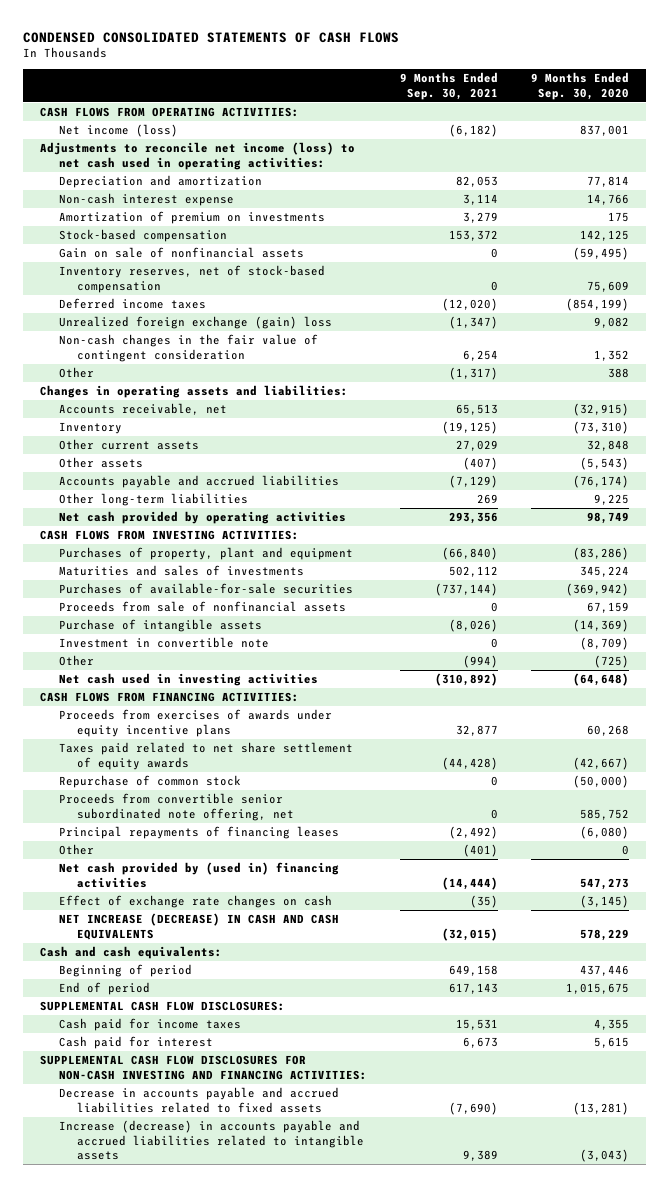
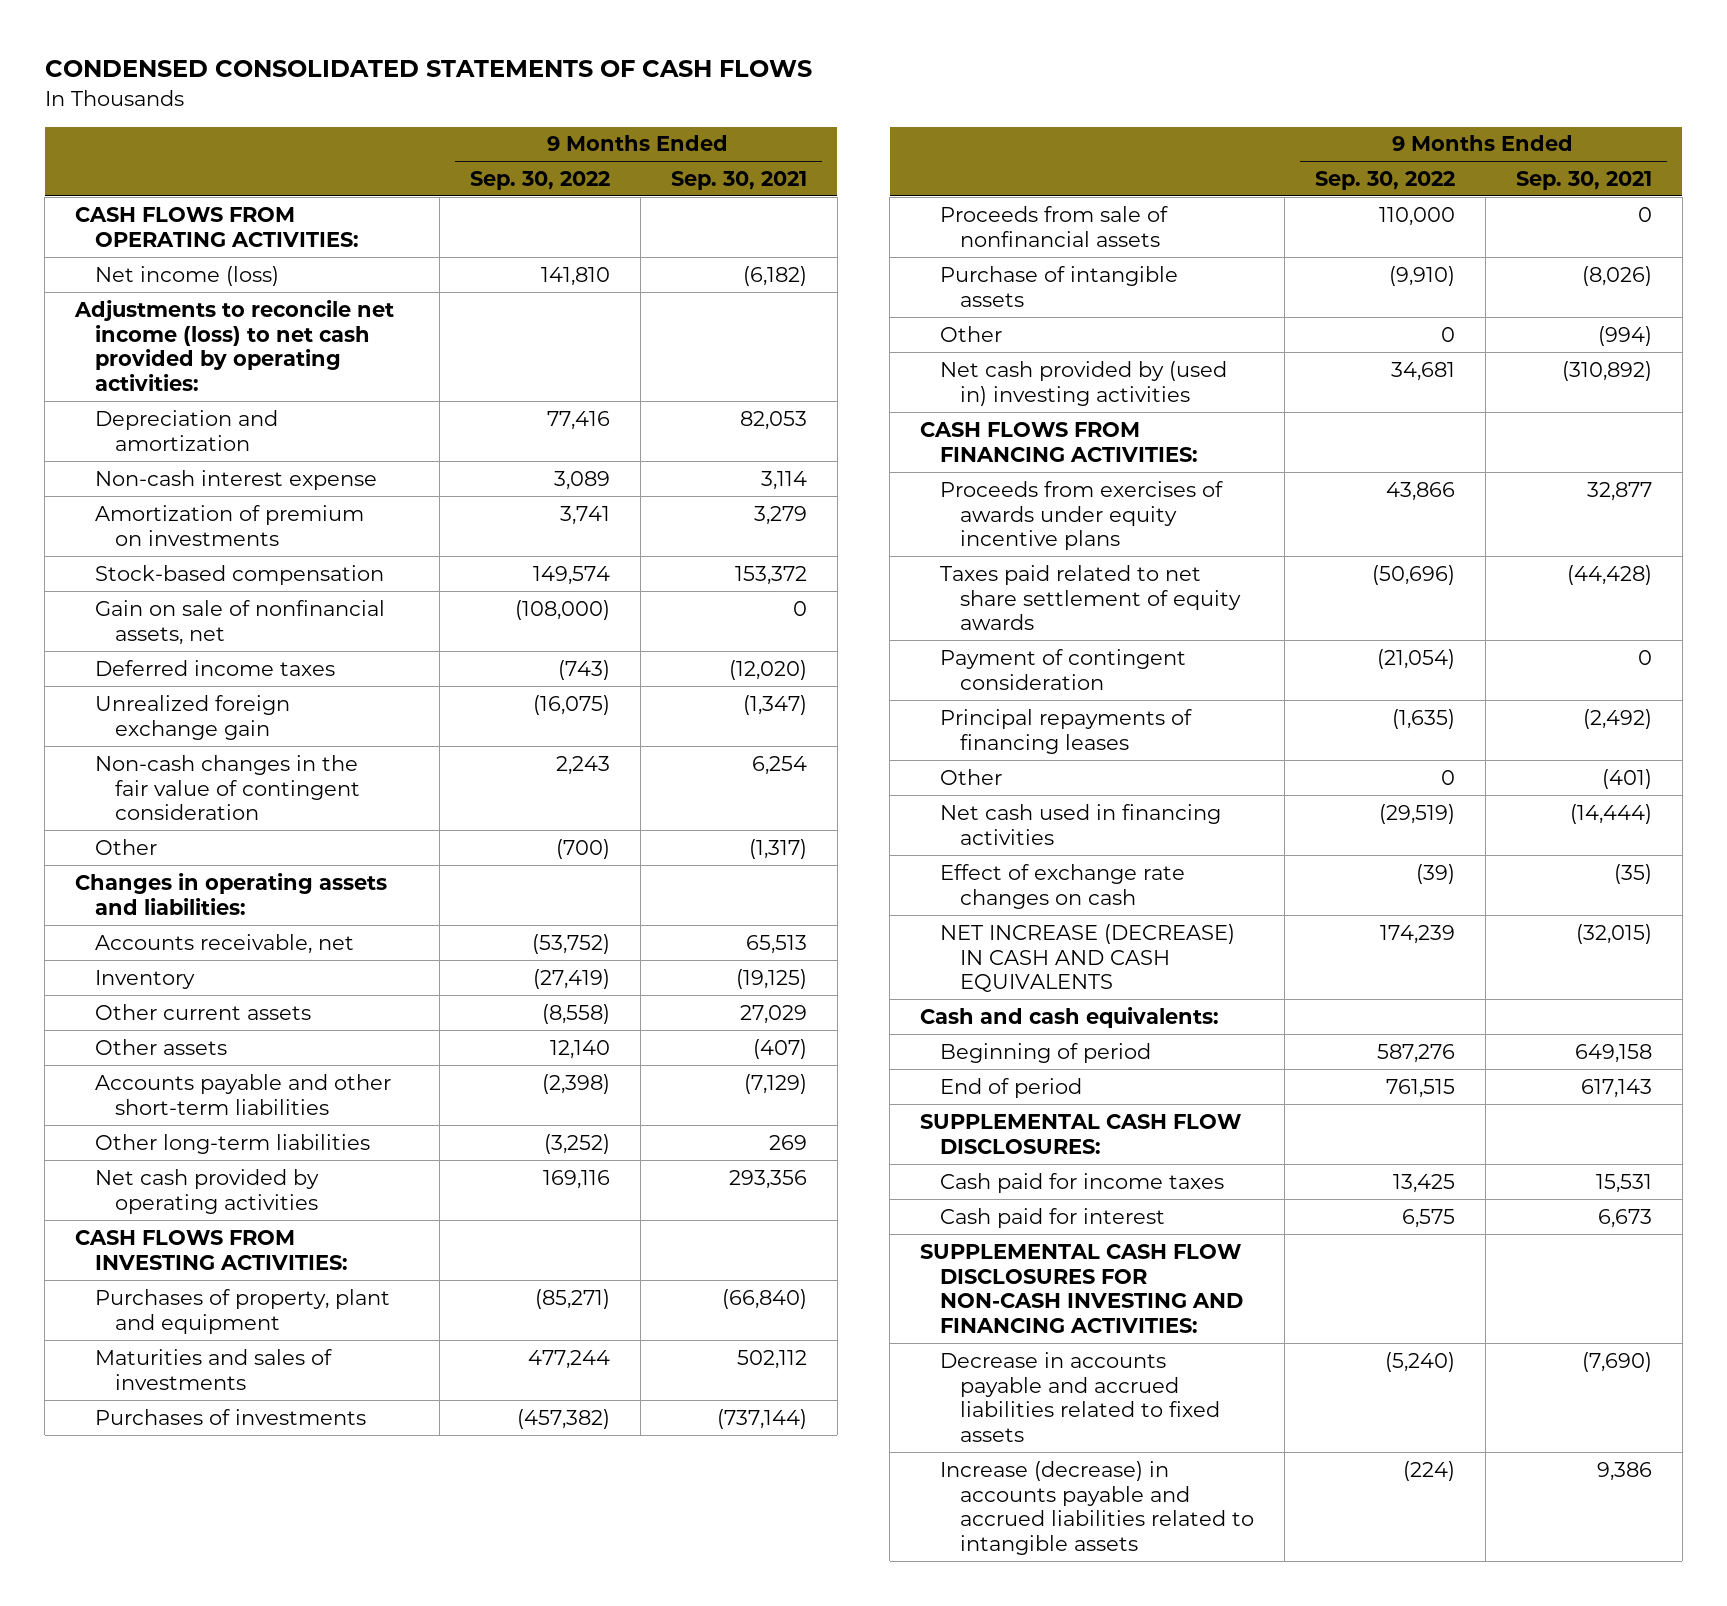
- | 9 Months Ended Sep. 30, 2021 | 9 Months Ended Sep. 30, 2020
+ | 9 Months Ended Sep. 30, 2022 | 9 Months Ended Sep. 30, 2021
- Adjustments to reconcile net income (loss) to net cash used in operating activities:
+ Adjustments to reconcile net income (loss) to net cash provided by operating activities:
- Gain on sale of nonfinancial assets | 0 | (59,495)
- Inventory reserves, net of stock-based compensation | 0 | 75,609
+ Gain on sale of nonfinancial assets, net | (108,000) | 0
- Unrealized foreign exchange (gain) loss | (1,347) | 9,082
+ Unrealized foreign exchange gain | (16,075) | (1,347)
- Accounts payable and accrued liabilities | (7,129) | (76,174)
+ Accounts payable and other short-term liabilities | (2,398) | (7,129)
- Purchases of available-for-sale securities | (737,144) | (369,942)
+ Purchases of investments | (457,382) | (737,144)
- Investment in convertible note | 0 | (8,709)
- Net cash used in investing activities | (310,892) | (64,648)
+ Net cash provided by (used in) investing activities | 34,681 | (310,892)
- Repurchase of common stock | 0 | (50,000)
- Proceeds from convertible senior subordinated note offering, net | 0 | 585,752
+ Payment of contingent consideration | (21,054) | 0
- Net cash provided by (used in) financing activities | (14,444) | 547,273
+ Net cash used in financing activities | (29,519) | (14,444)
- Increase (decrease) in accounts payable and accrued liabilities related to intangible assets | 9,389 | (3,043)
+ Increase (decrease) in accounts payable and accrued liabilities related to intangible assets | (224) | 9,386

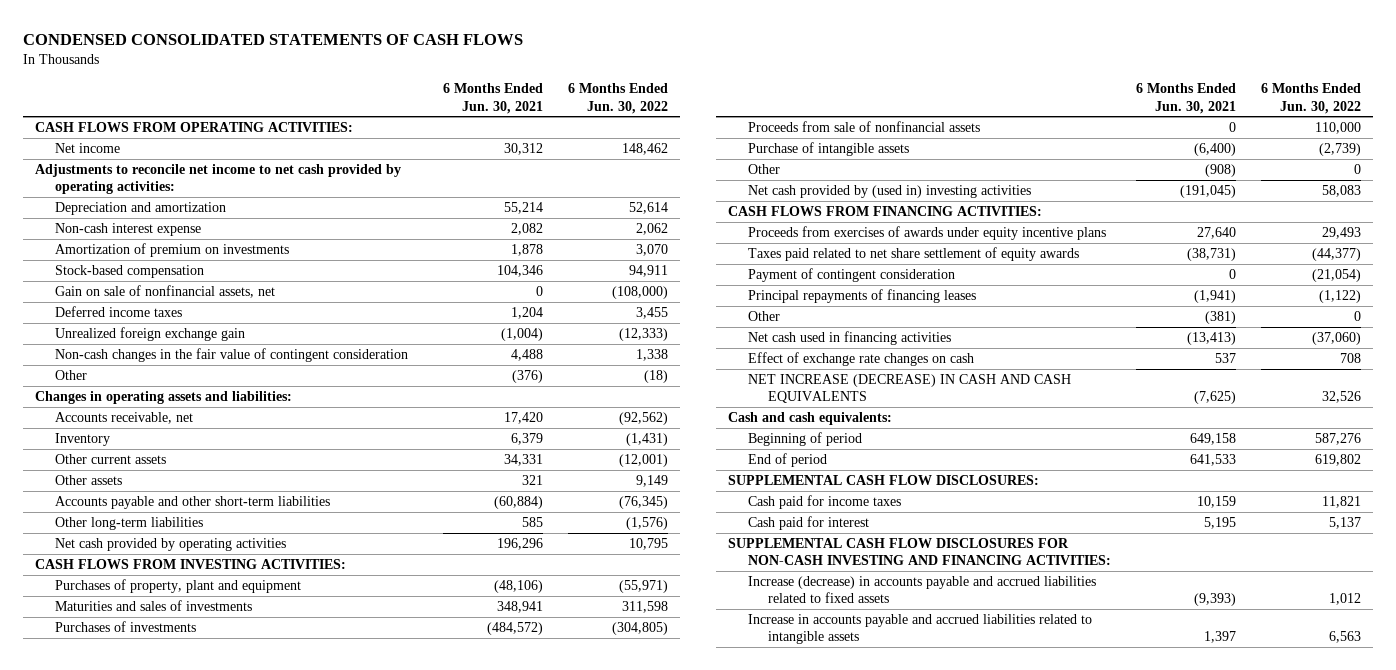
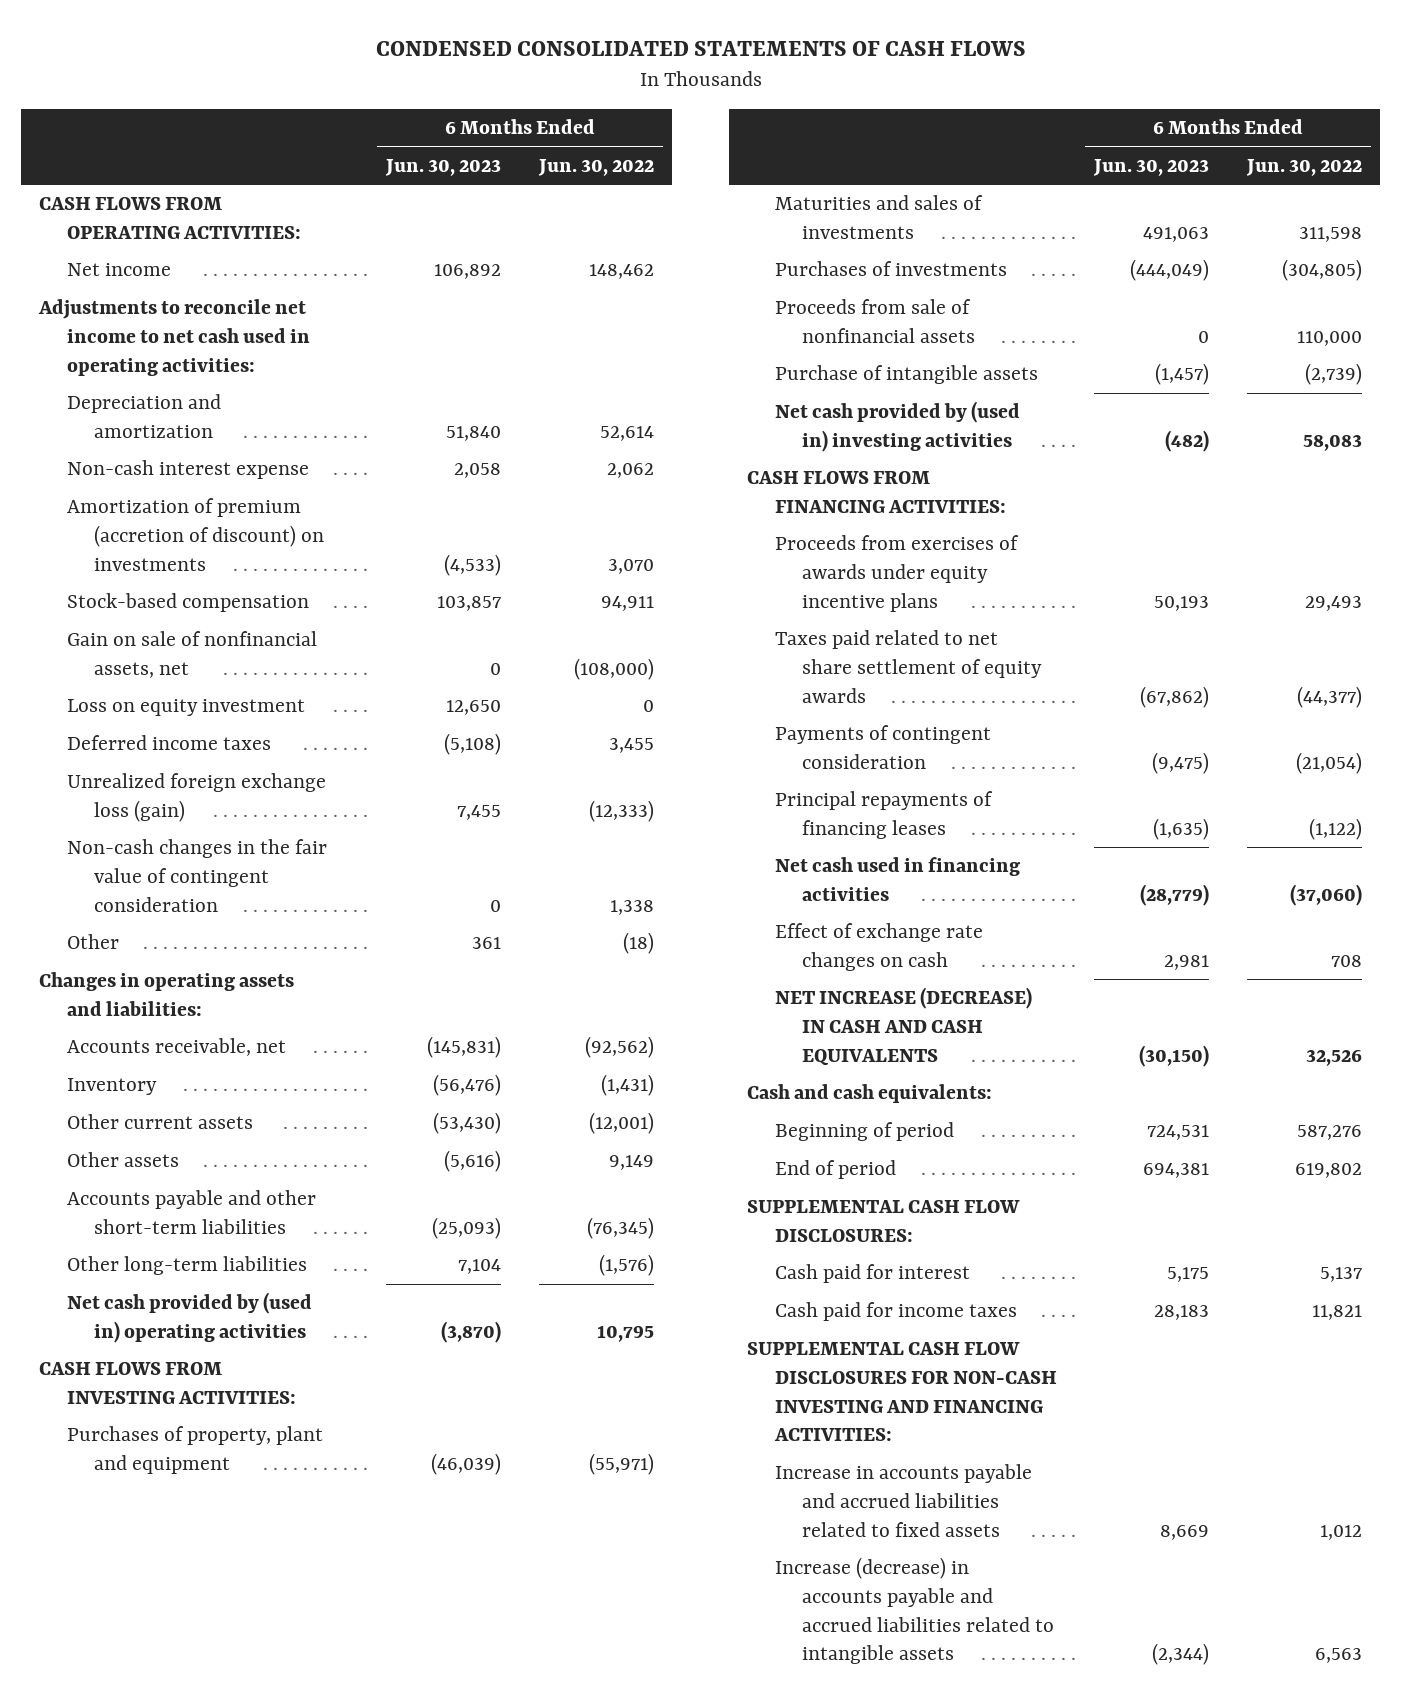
- | 6 Months Ended Jun. 30, 2021 | 6 Months Ended Jun. 30, 2022
+ | 6 Months Ended Jun. 30, 2023 | 6 Months Ended Jun. 30, 2022
- Adjustments to reconcile net income to net cash provided by operating activities:
+ Adjustments to reconcile net income to net cash used in operating activities:
- Amortization of premium on investments | 1,878 | 3,070
+ Amortization of premium (accretion of discount) on investments | (4,533) | 3,070
+ Loss on equity investment | 12,650 | 0
- Unrealized foreign exchange gain | (1,004) | (12,333)
+ Unrealized foreign exchange loss (gain) | 7,455 | (12,333)
- Net cash provided by operating activities | 196,296 | 10,795
+ Net cash provided by (used in) operating activities | (3,870) | 10,795
- Other | (908) | 0
- Payment of contingent consideration | 0 | (21,054)
+ Payments of contingent consideration | (9,475) | (21,054)
- Other | (381) | 0
moved down: Cash paid for income taxes | 28,183 | 11,821
- Increase (decrease) in accounts payable and accrued liabilities related to fixed assets | (9,393) | 1,012
- Increase in accounts payable and accrued liabilities related to intangible assets | 1,397 | 6,563
+ Increase in accounts payable and accrued liabilities related to fixed assets | 8,669 | 1,012
+ Increase (decrease) in accounts payable and accrued liabilities related to intangible assets | (2,344) | 6,563

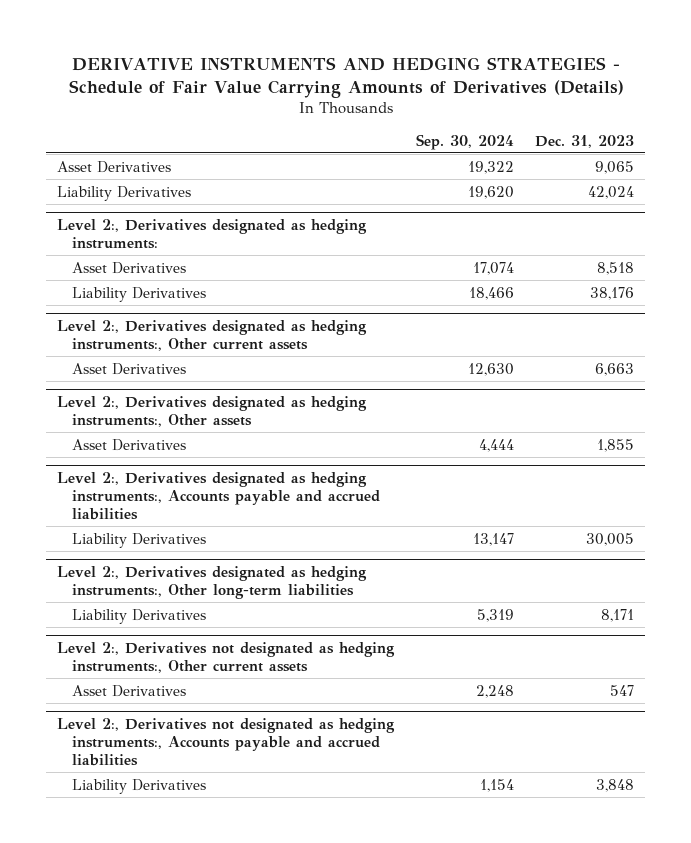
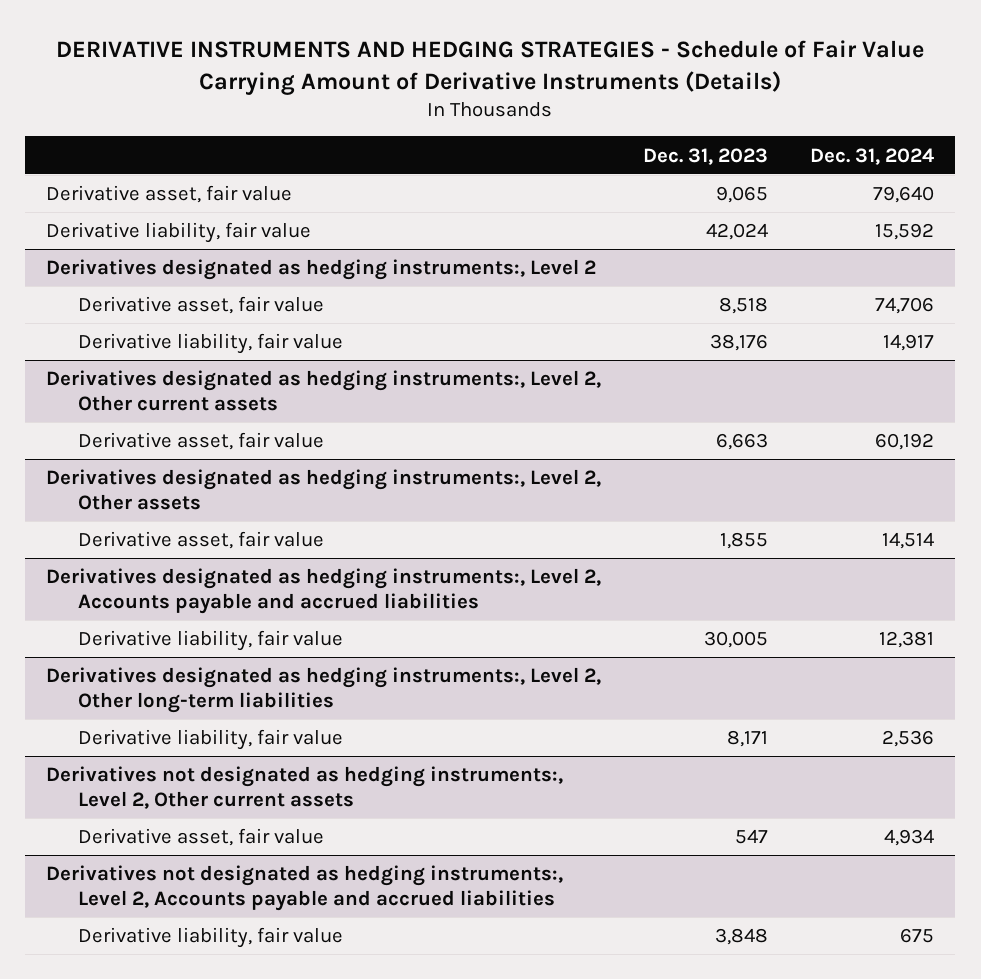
- DERIVATIVE INSTRUMENTS AND HEDGING STRATEGIES - Schedule of Fair Value Carrying Amounts of Derivatives (Details)
+ DERIVATIVE INSTRUMENTS AND HEDGING STRATEGIES - Schedule of Fair Value Carrying Amount of Derivative Instruments (Details)
- | Sep. 30, 2024 | Dec. 31, 2023
+ | Dec. 31, 2023 | Dec. 31, 2024
- Asset Derivatives | 19,322 | 9,065
- Liability Derivatives | 19,620 | 42,024
- Level 2:, Derivatives designated as hedging instruments:
- Asset Derivatives | 17,074 | 8,518
- Liability Derivatives | 18,466 | 38,176
- Level 2:, Derivatives designated as hedging instruments:, Other current assets
- Asset Derivatives | 12,630 | 6,663
- Level 2:, Derivatives designated as hedging instruments:, Other assets
- Asset Derivatives | 4,444 | 1,855
- Level 2:, Derivatives designated as hedging instruments:, Accounts payable and accrued liabilities
- Liability Derivatives | 13,147 | 30,005
- Level 2:, Derivatives designated as hedging instruments:, Other long-term liabilities
- Liability Derivatives | 5,319 | 8,171
- Level 2:, Derivatives not designated as hedging instruments:, Other current assets
- Asset Derivatives | 2,248 | 547
- Level 2:, Derivatives not designated as hedging instruments:, Accounts payable and accrued liabilities
- Liability Derivatives | 1,154 | 3,848
+ Derivative asset, fair value | 9,065 | 79,640
+ Derivative liability, fair value | 42,024 | 15,592
+ Derivatives designated as hedging instruments:, Level 2
+ Derivative asset, fair value | 8,518 | 74,706
+ Derivative liability, fair value | 38,176 | 14,917
+ Derivatives designated as hedging instruments:, Level 2, Other current assets
+ Derivative asset, fair value | 6,663 | 60,192
+ Derivatives designated as hedging instruments:, Level 2, Other assets
+ Derivative asset, fair value | 1,855 | 14,514
+ Derivatives designated as hedging instruments:, Level 2, Accounts payable and accrued liabilities
+ Derivative liability, fair value | 30,005 | 12,381
+ Derivatives designated as hedging instruments:, Level 2, Other long-term liabilities
+ Derivative liability, fair value | 8,171 | 2,536
+ Derivatives not designated as hedging instruments:, Level 2, Other current assets
+ Derivative asset, fair value | 547 | 4,934
+ Derivatives not designated as hedging instruments:, Level 2, Accounts payable and accrued liabilities
+ Derivative liability, fair value | 3,848 | 675

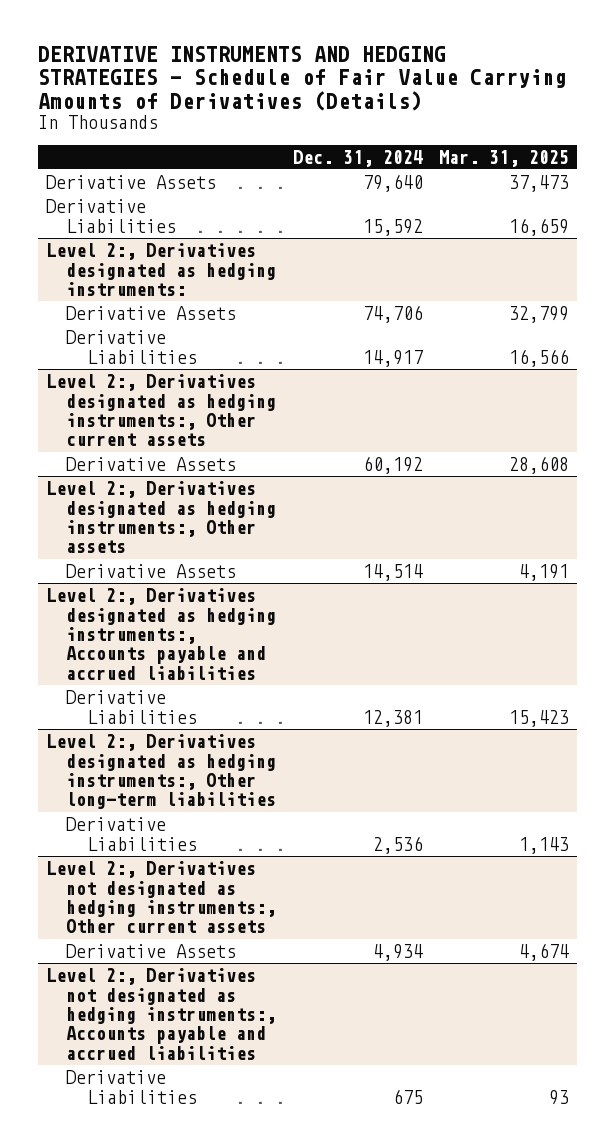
- DERIVATIVE INSTRUMENTS AND HEDGING STRATEGIES - Schedule of Fair Value Carrying Amount of Derivative Instruments (Details)
+ DERIVATIVE INSTRUMENTS AND HEDGING STRATEGIES - Schedule of Fair Value Carrying Amounts of Derivatives (Details)
- | Dec. 31, 2023 | Dec. 31, 2024
+ | Dec. 31, 2024 | Mar. 31, 2025
- Derivative asset, fair value | 9,065 | 79,640
- Derivative liability, fair value | 42,024 | 15,592
- Derivatives designated as hedging instruments:, Level 2
- Derivative asset, fair value | 8,518 | 74,706
- Derivative liability, fair value | 38,176 | 14,917
- Derivatives designated as hedging instruments:, Level 2, Other current assets
- Derivative asset, fair value | 6,663 | 60,192
- Derivatives designated as hedging instruments:, Level 2, Other assets
- Derivative asset, fair value | 1,855 | 14,514
- Derivatives designated as hedging instruments:, Level 2, Accounts payable and accrued liabilities
- Derivative liability, fair value | 30,005 | 12,381
- Derivatives designated as hedging instruments:, Level 2, Other long-term liabilities
- Derivative liability, fair value | 8,171 | 2,536
- Derivatives not designated as hedging instruments:, Level 2, Other current assets
- Derivative asset, fair value | 547 | 4,934
- Derivatives not designated as hedging instruments:, Level 2, Accounts payable and accrued liabilities
- Derivative liability, fair value | 3,848 | 675
+ Derivative Assets | 79,640 | 37,473
+ Derivative Liabilities | 15,592 | 16,659
+ Level 2:, Derivatives designated as hedging instruments:
+ Derivative Assets | 74,706 | 32,799
+ Derivative Liabilities | 14,917 | 16,566
+ Level 2:, Derivatives designated as hedging instruments:, Other current assets
+ Derivative Assets | 60,192 | 28,608
+ Level 2:, Derivatives designated as hedging instruments:, Other assets
+ Derivative Assets | 14,514 | 4,191
+ Level 2:, Derivatives designated as hedging instruments:, Accounts payable and accrued liabilities
+ Derivative Liabilities | 12,381 | 15,423
+ Level 2:, Derivatives designated as hedging instruments:, Other long-term liabilities
+ Derivative Liabilities | 2,536 | 1,143
+ Level 2:, Derivatives not designated as hedging instruments:, Other current assets
+ Derivative Assets | 4,934 | 4,674
+ Level 2:, Derivatives not designated as hedging instruments:, Accounts payable and accrued liabilities
+ Derivative Liabilities | 675 | 93

